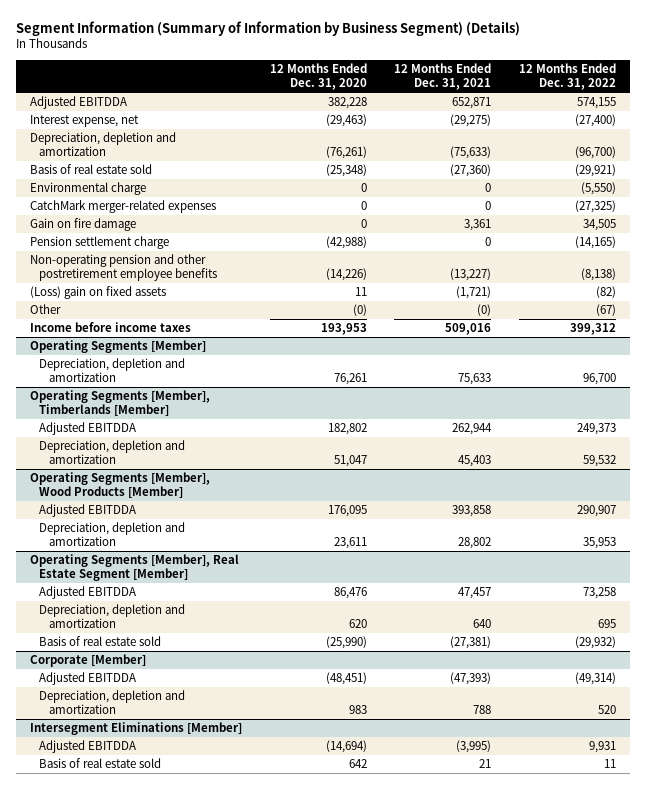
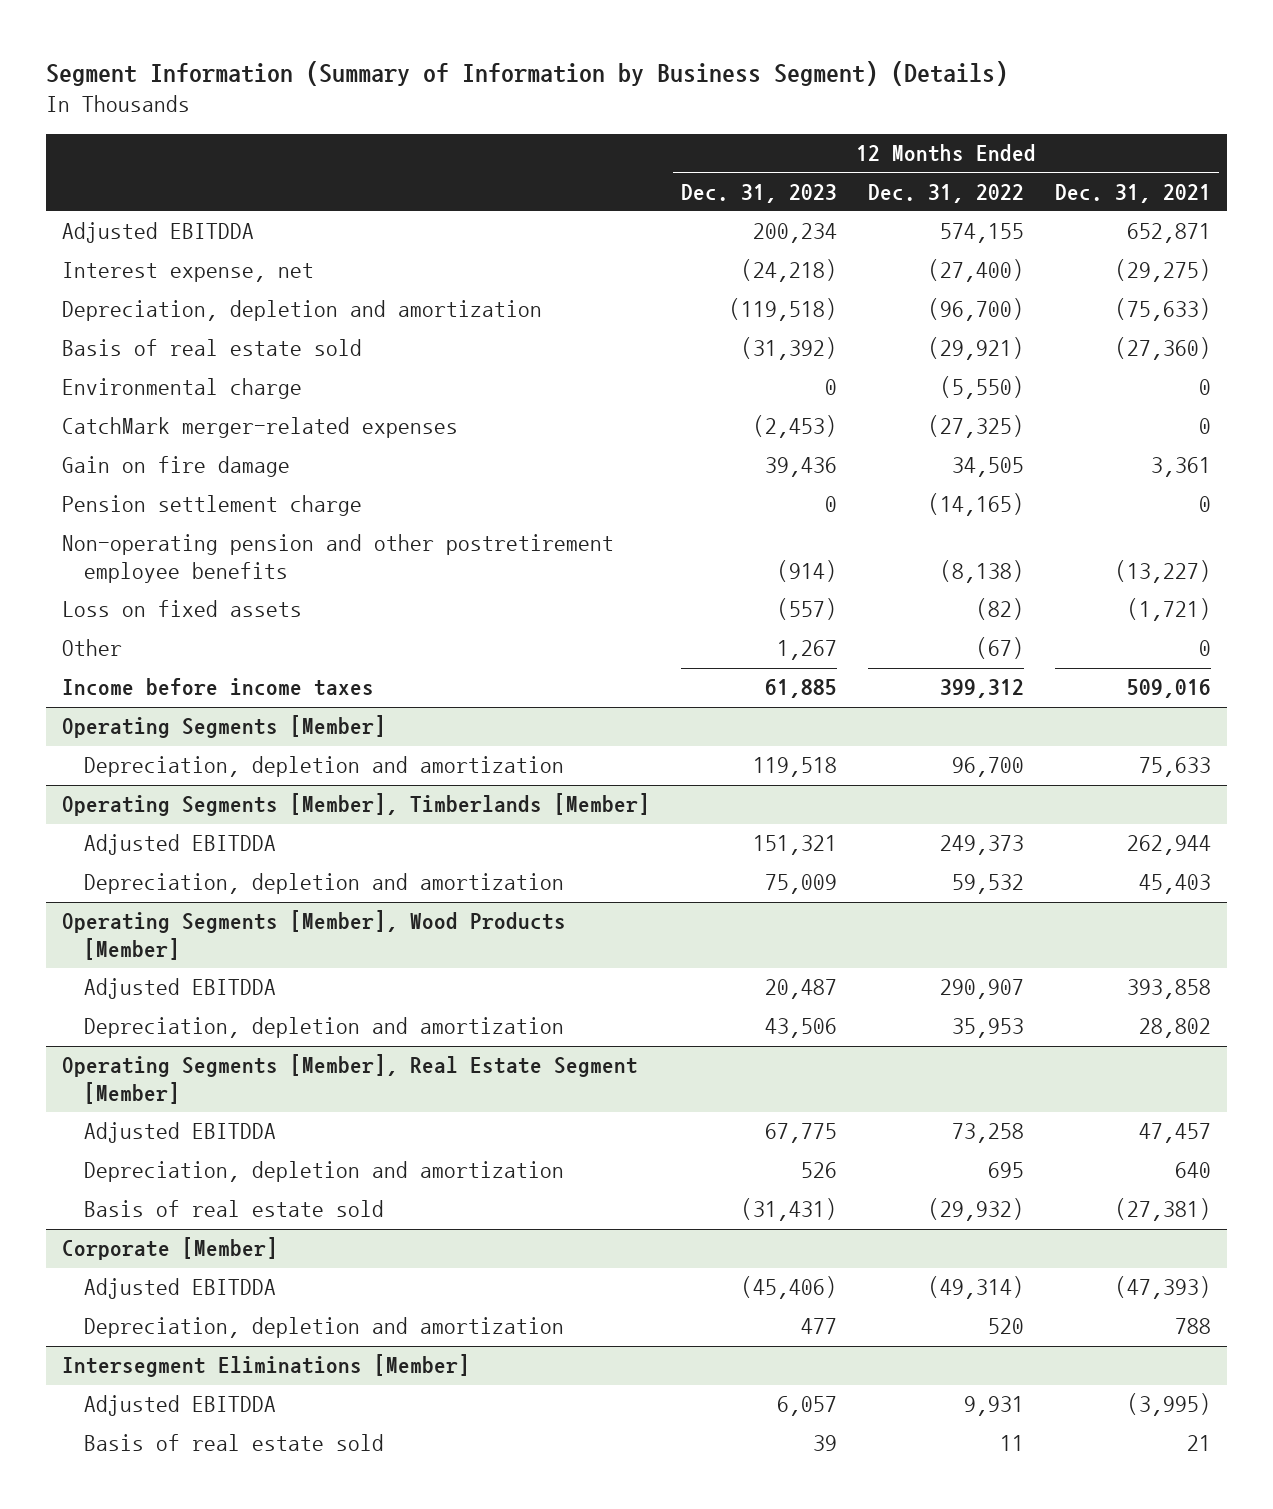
- | 12 Months Ended Dec. 31, 2020 | 12 Months Ended Dec. 31, 2021 | 12 Months Ended Dec. 31, 2022
+ | 12 Months Ended Dec. 31, 2023 | 12 Months Ended Dec. 31, 2022 | 12 Months Ended Dec. 31, 2021
- (Loss) gain on fixed assets | 11 | (1,721) | (82)
- Other | (0) | (0) | (67)
+ Loss on fixed assets | (557) | (82) | (1,721)
+ Other | 1,267 | (67) | 0

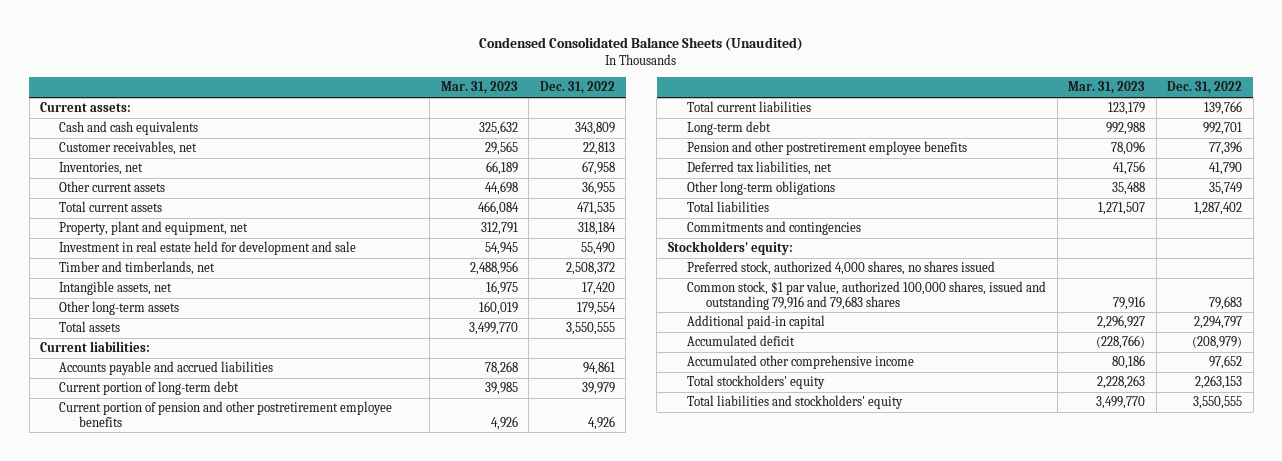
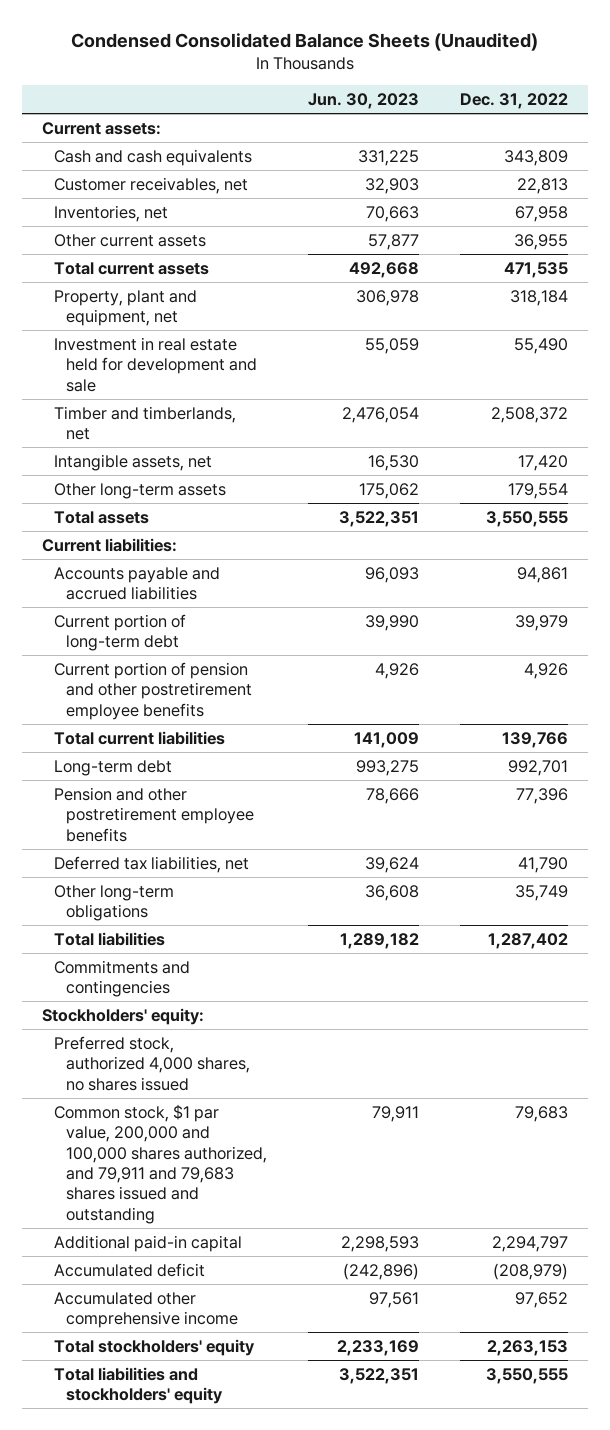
- | Mar. 31, 2023 | Dec. 31, 2022
+ | Jun. 30, 2023 | Dec. 31, 2022
- Common stock, $1 par value, authorized 100,000 shares, issued and outstanding 79,916 and 79,683 shares | 79,916 | 79,683
+ Common stock, $1 par value, 200,000 and 100,000 shares authorized, and 79,911 and 79,683 shares issued and outstanding | 79,911 | 79,683

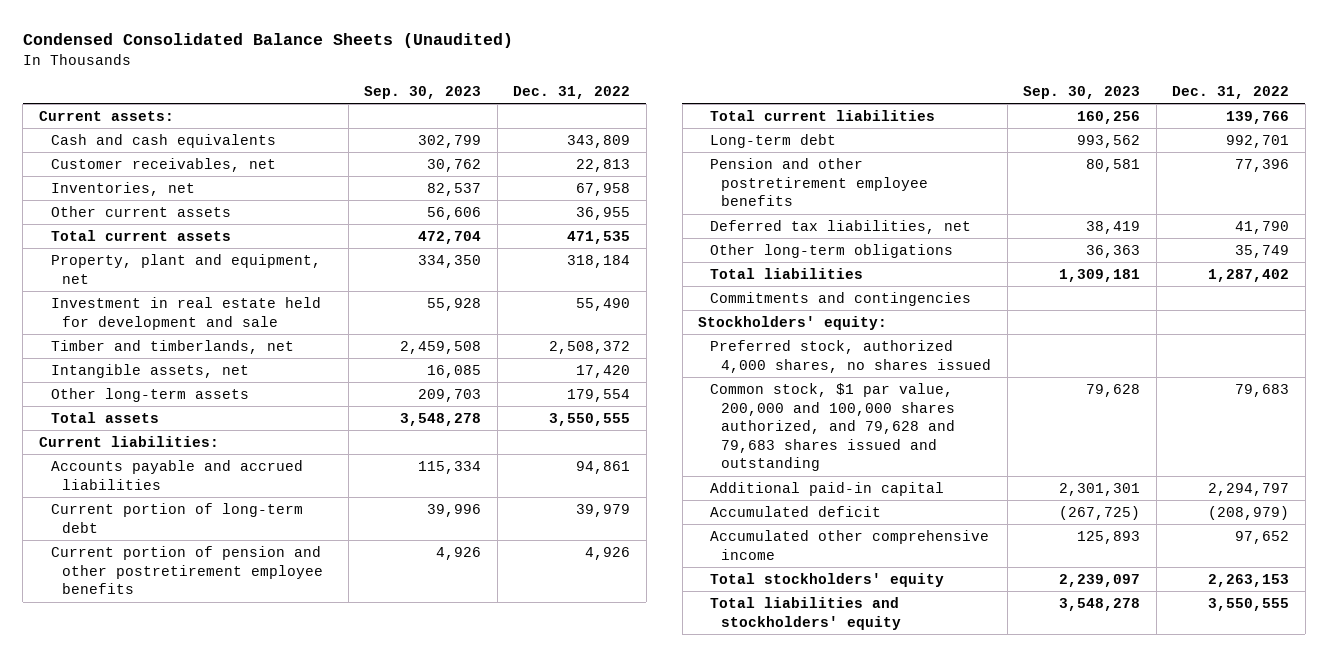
- | Jun. 30, 2023 | Dec. 31, 2022
+ | Sep. 30, 2023 | Dec. 31, 2022
- Common stock, $1 par value, 200,000 and 100,000 shares authorized, and 79,911 and 79,683 shares issued and outstanding | 79,911 | 79,683
+ Common stock, $1 par value, 200,000 and 100,000 shares authorized, and 79,628 and 79,683 shares issued and outstanding | 79,628 | 79,683

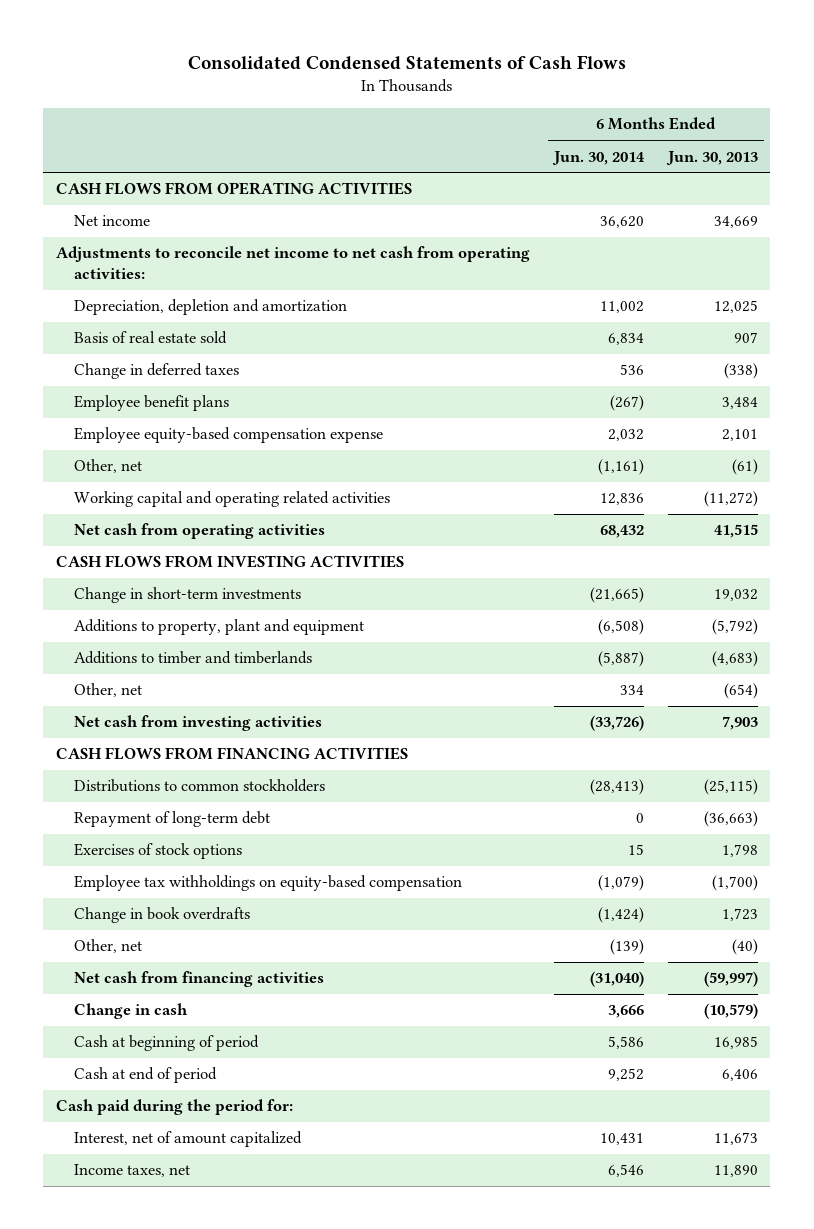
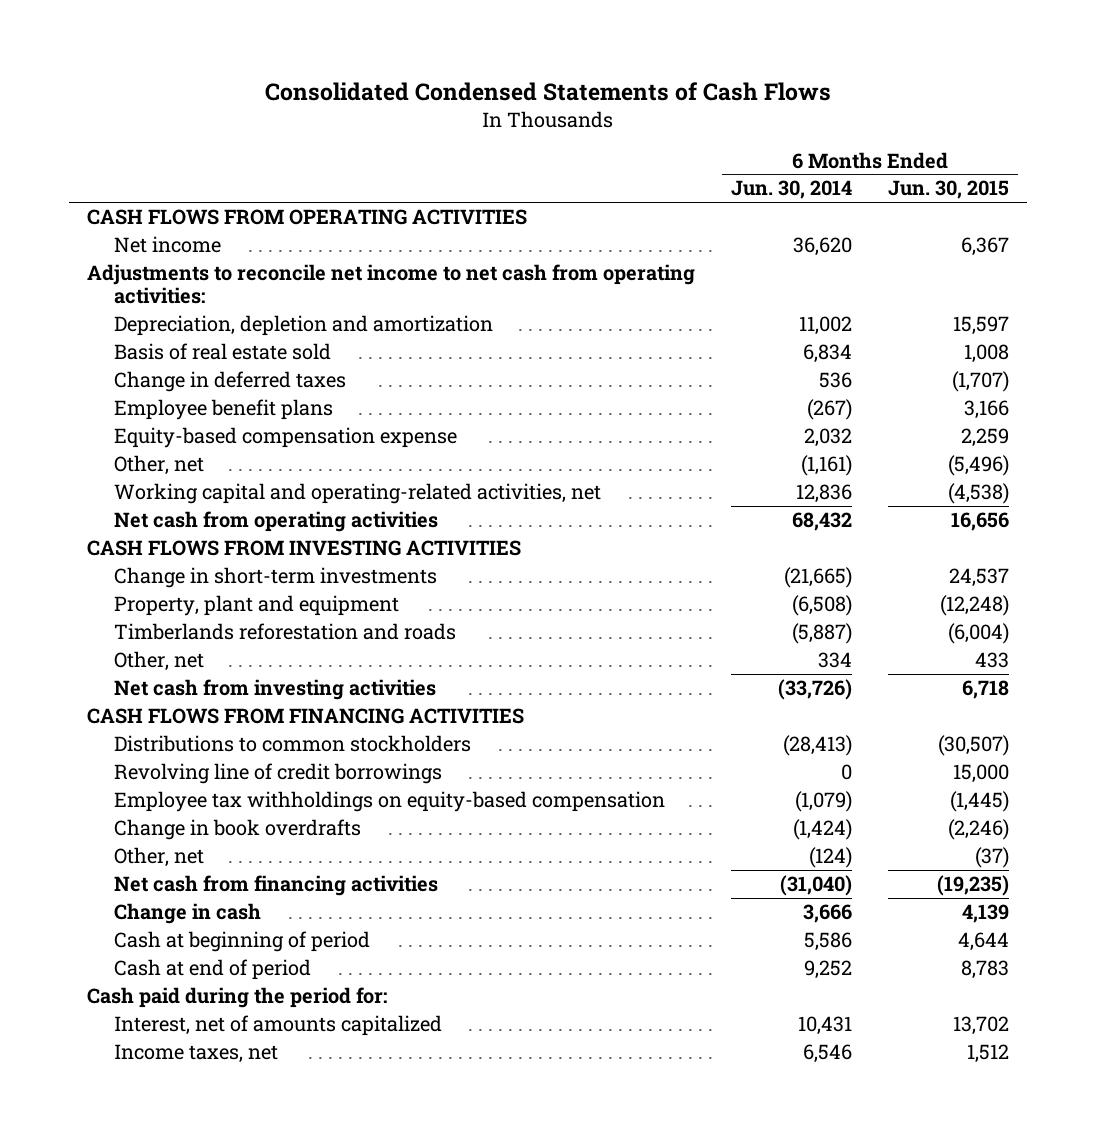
- | 6 Months Ended Jun. 30, 2014 | 6 Months Ended Jun. 30, 2013
+ | 6 Months Ended Jun. 30, 2014 | 6 Months Ended Jun. 30, 2015
- Employee equity-based compensation expense | 2,032 | 2,101
+ Equity-based compensation expense | 2,032 | 2,259
- Working capital and operating related activities | 12,836 | (11,272)
+ Working capital and operating-related activities, net | 12,836 | (4,538)
- Additions to property, plant and equipment | (6,508) | (5,792)
- Additions to timber and timberlands | (5,887) | (4,683)
+ Property, plant and equipment | (6,508) | (12,248)
+ Timberlands reforestation and roads | (5,887) | (6,004)
- Repayment of long-term debt | 0 | (36,663)
- Exercises of stock options | 15 | 1,798
+ Revolving line of credit borrowings | 0 | 15,000
- Other, net | (139) | (40)
+ Other, net | (124) | (37)
- Interest, net of amount capitalized | 10,431 | 11,673
+ Interest, net of amounts capitalized | 10,431 | 13,702

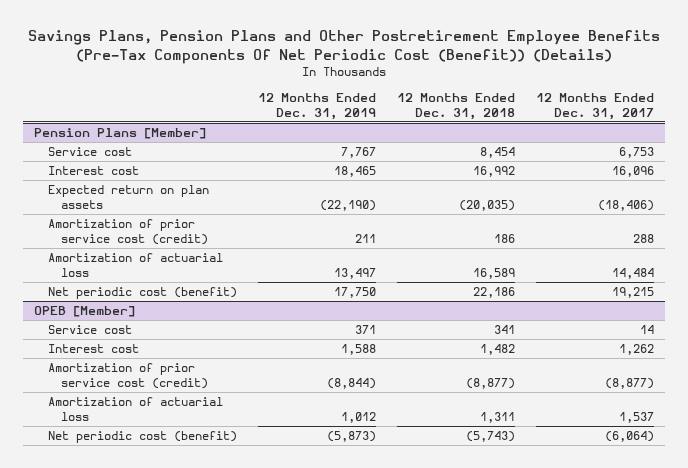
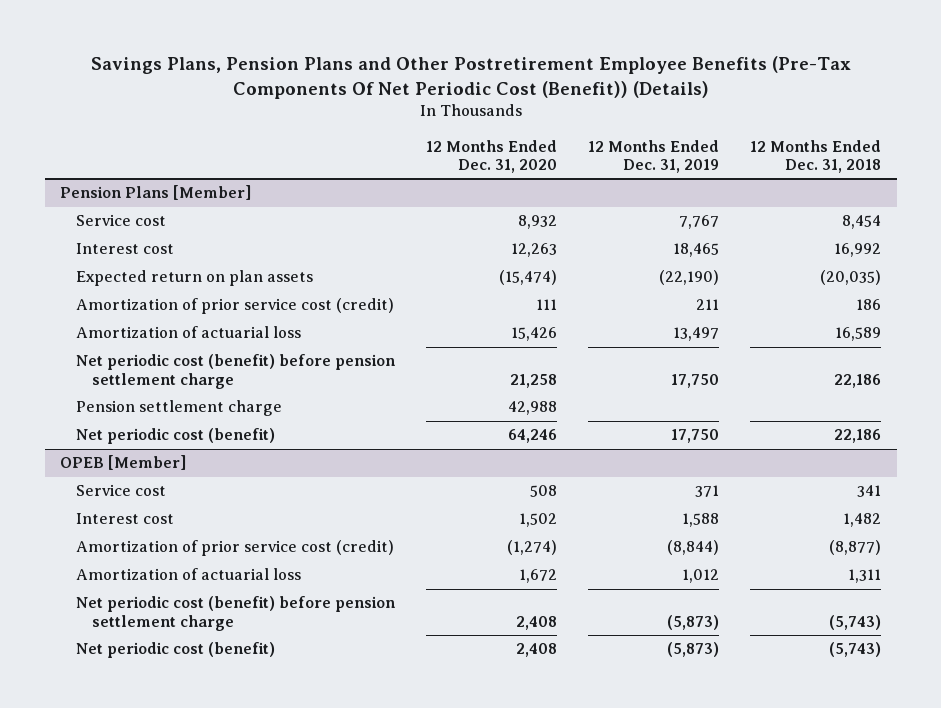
- | 12 Months Ended Dec. 31, 2019 | 12 Months Ended Dec. 31, 2018 | 12 Months Ended Dec. 31, 2017
+ | 12 Months Ended Dec. 31, 2020 | 12 Months Ended Dec. 31, 2019 | 12 Months Ended Dec. 31, 2018
@ Pension Plans [Member]
+ Net periodic cost (benefit) before pension settlement charge | 21,258 | 17,750 | 22,186
+ Pension settlement charge | 42,988 | |
@ OPEB [Member]
+ Net periodic cost (benefit) before pension settlement charge | 2,408 | (5,873) | (5,743)

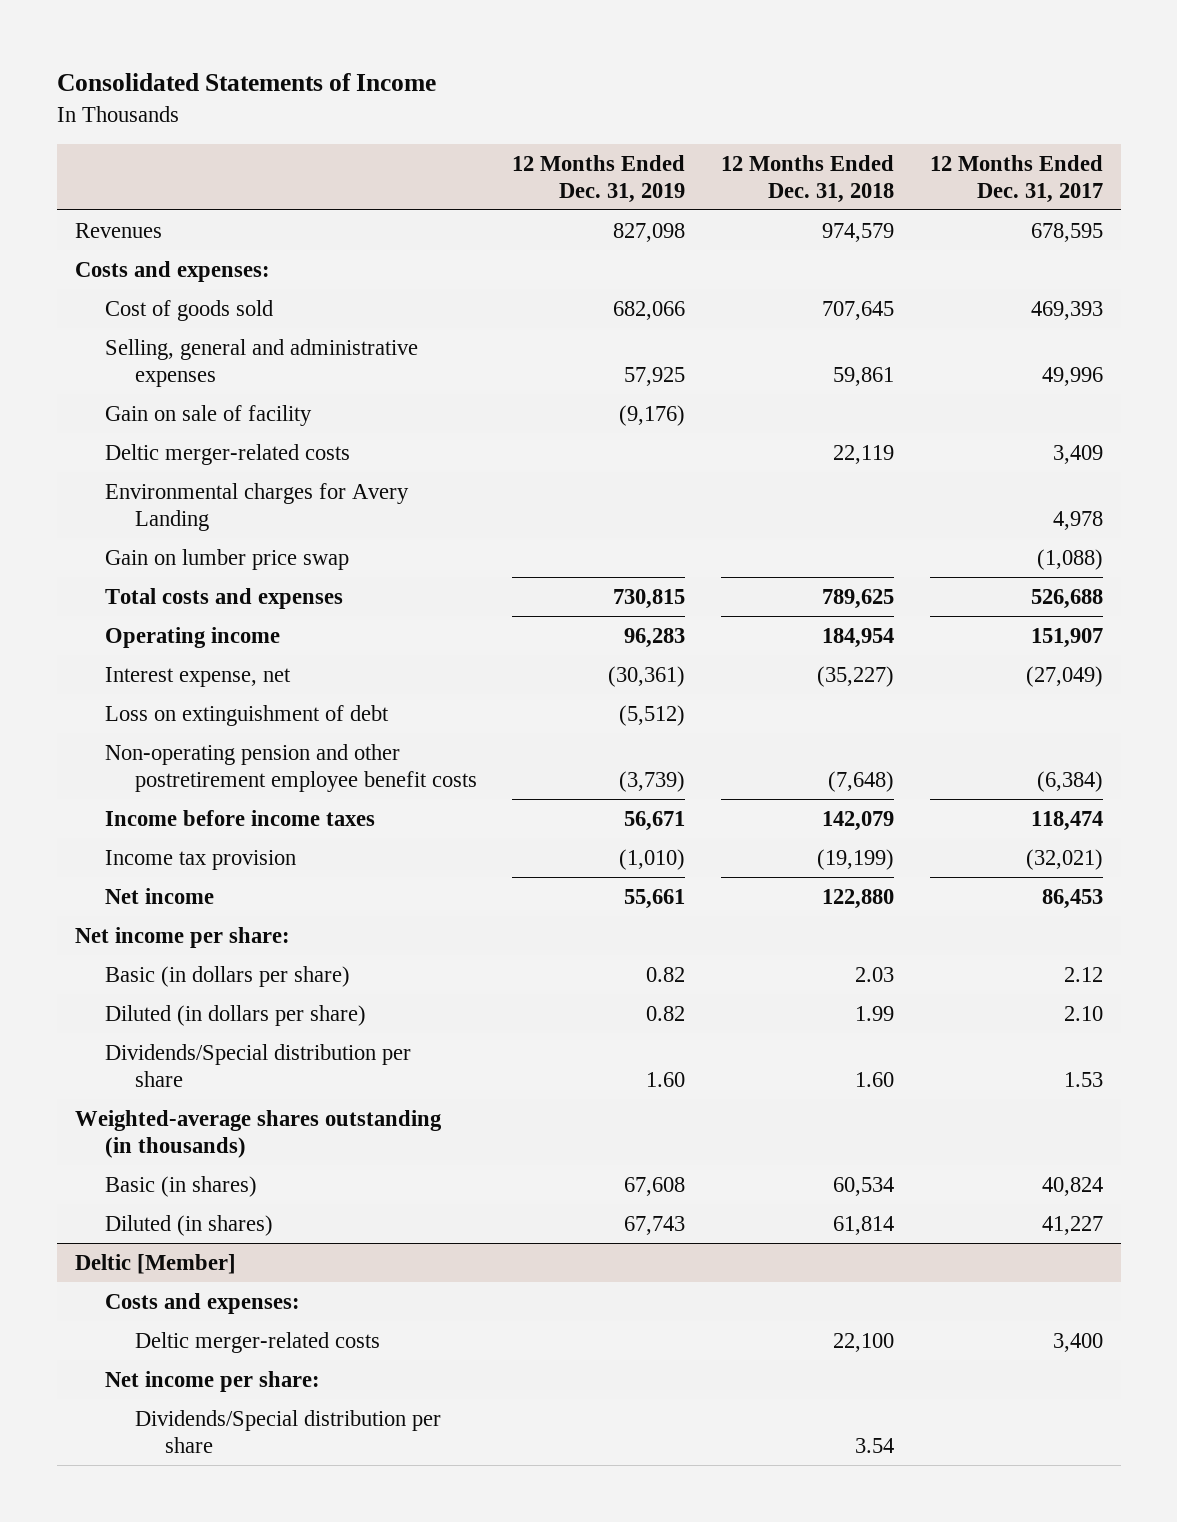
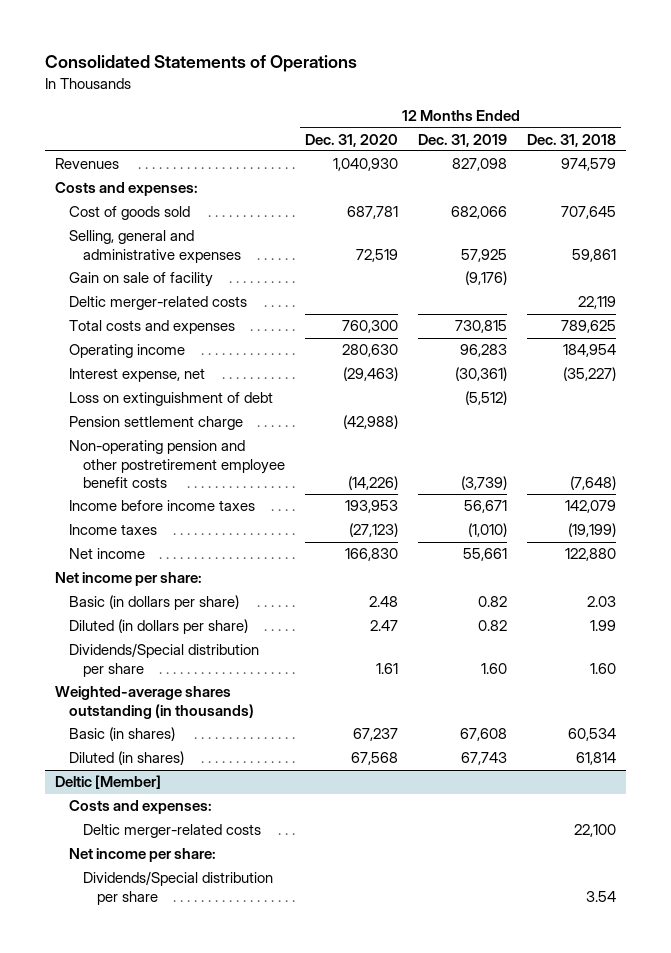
- Consolidated Statements of Income
+ Consolidated Statements of Operations
- | 12 Months Ended Dec. 31, 2019 | 12 Months Ended Dec. 31, 2018 | 12 Months Ended Dec. 31, 2017
+ | 12 Months Ended Dec. 31, 2020 | 12 Months Ended Dec. 31, 2019 | 12 Months Ended Dec. 31, 2018
- Environmental charges for Avery Landing | | | 4,978
- Gain on lumber price swap | | | (1,088)
+ Pension settlement charge | (42,988) | |
- Income tax provision | (1,010) | (19,199) | (32,021)
+ Income taxes | (27,123) | (1,010) | (19,199)

